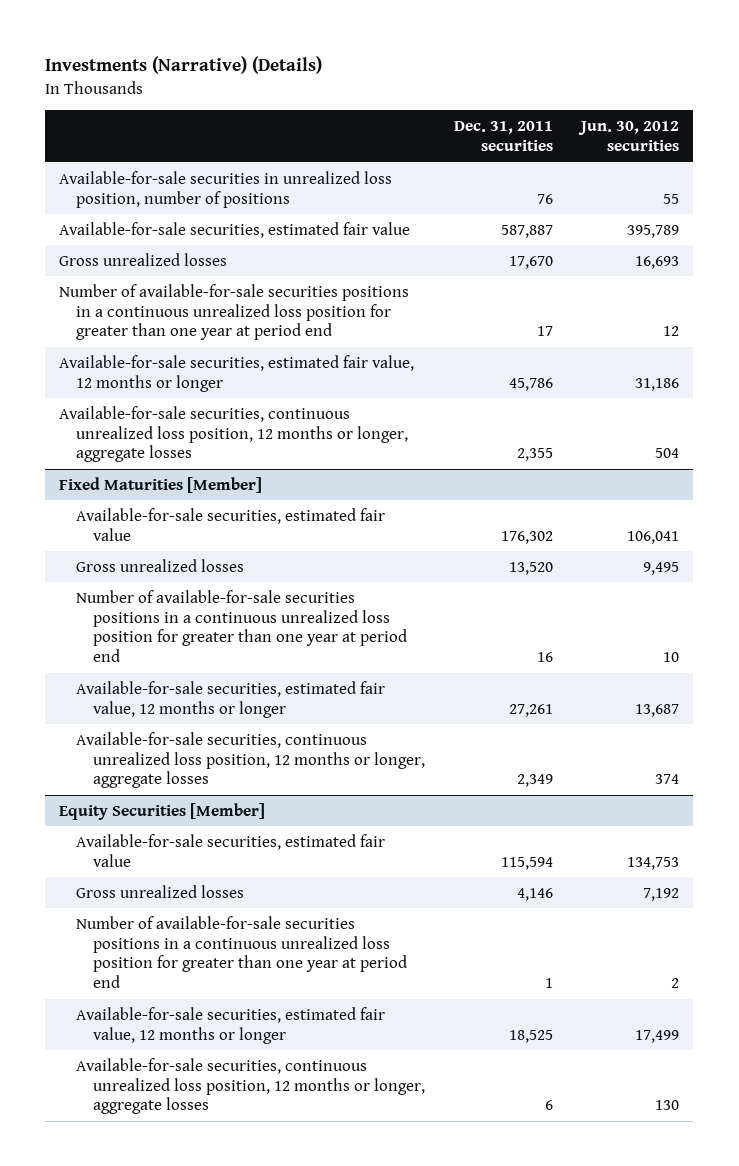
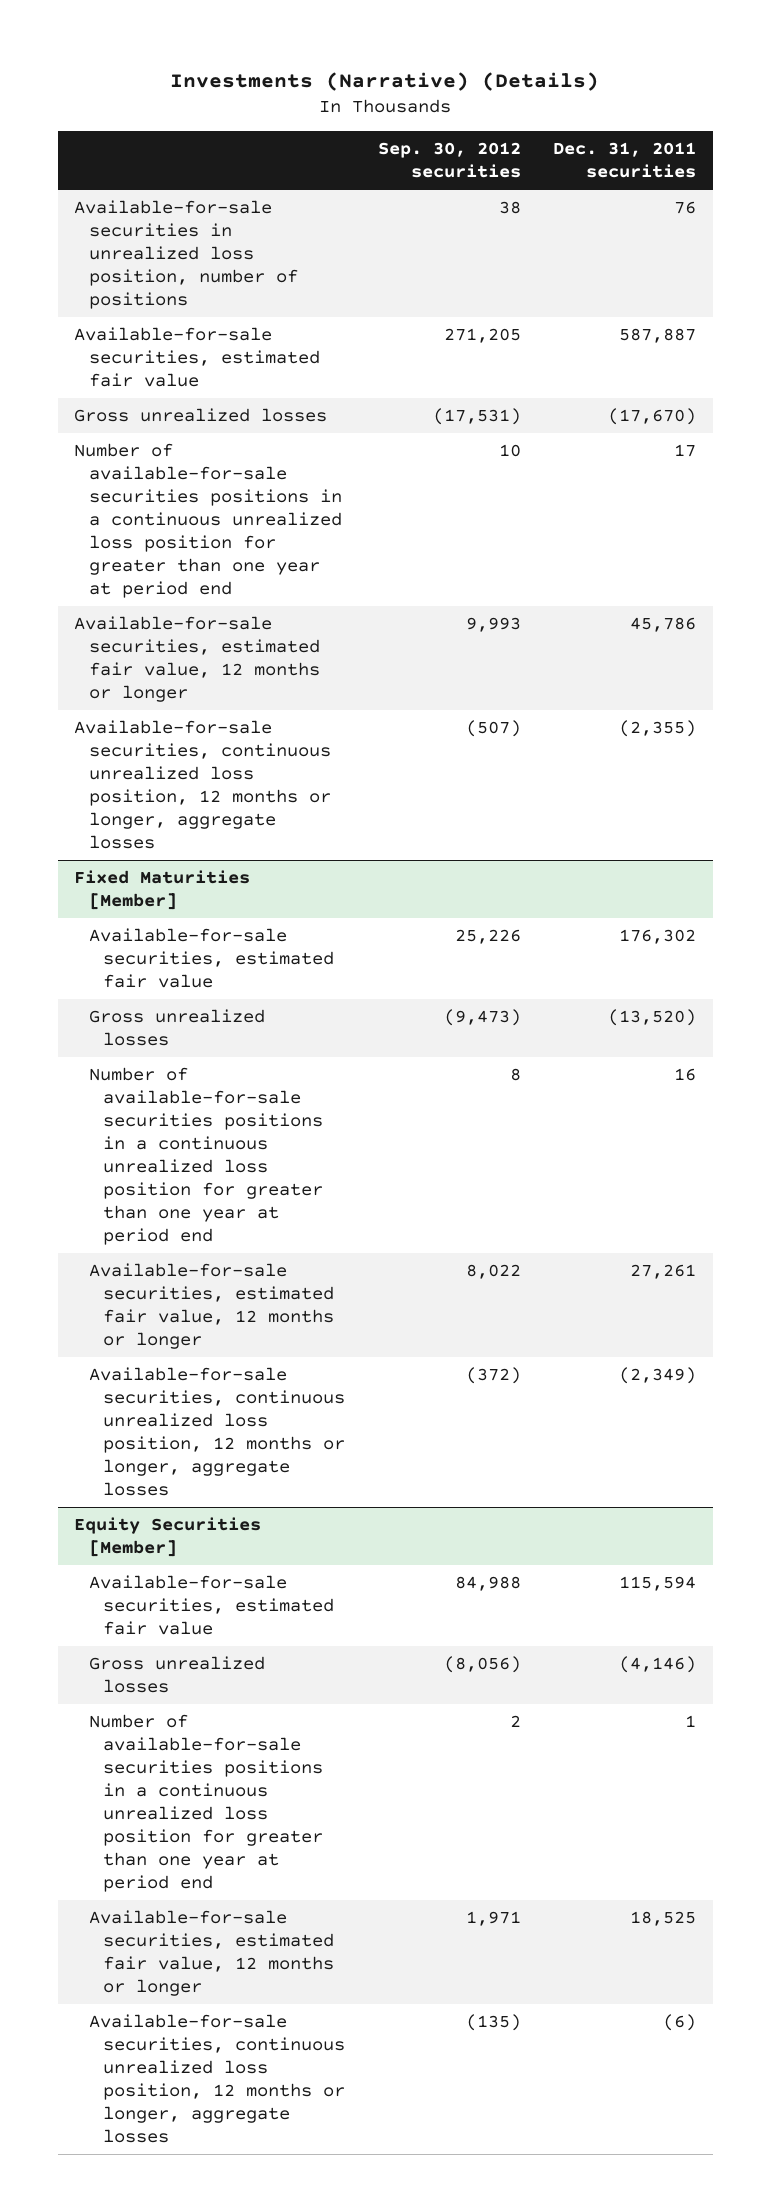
- | Dec. 31, 2011 securities | Jun. 30, 2012 securities
+ | Sep. 30, 2012 securities | Dec. 31, 2011 securities
- Gross unrealized losses | 17,670 | 16,693
+ Gross unrealized losses | (17,531) | (17,670)
- Available-for-sale securities, continuous unrealized loss position, 12 months or longer, aggregate losses | 2,355 | 504
+ Available-for-sale securities, continuous unrealized loss position, 12 months or longer, aggregate losses | (507) | (2,355)
@ Fixed Maturities [Member]
- Gross unrealized losses | 13,520 | 9,495
+ Gross unrealized losses | (9,473) | (13,520)
- Available-for-sale securities, continuous unrealized loss position, 12 months or longer, aggregate losses | 2,349 | 374
+ Available-for-sale securities, continuous unrealized loss position, 12 months or longer, aggregate losses | (372) | (2,349)
@ Equity Securities [Member]
- Gross unrealized losses | 4,146 | 7,192
+ Gross unrealized losses | (8,056) | (4,146)
- Available-for-sale securities, continuous unrealized loss position, 12 months or longer, aggregate losses | 6 | 130
+ Available-for-sale securities, continuous unrealized loss position, 12 months or longer, aggregate losses | (135) | (6)

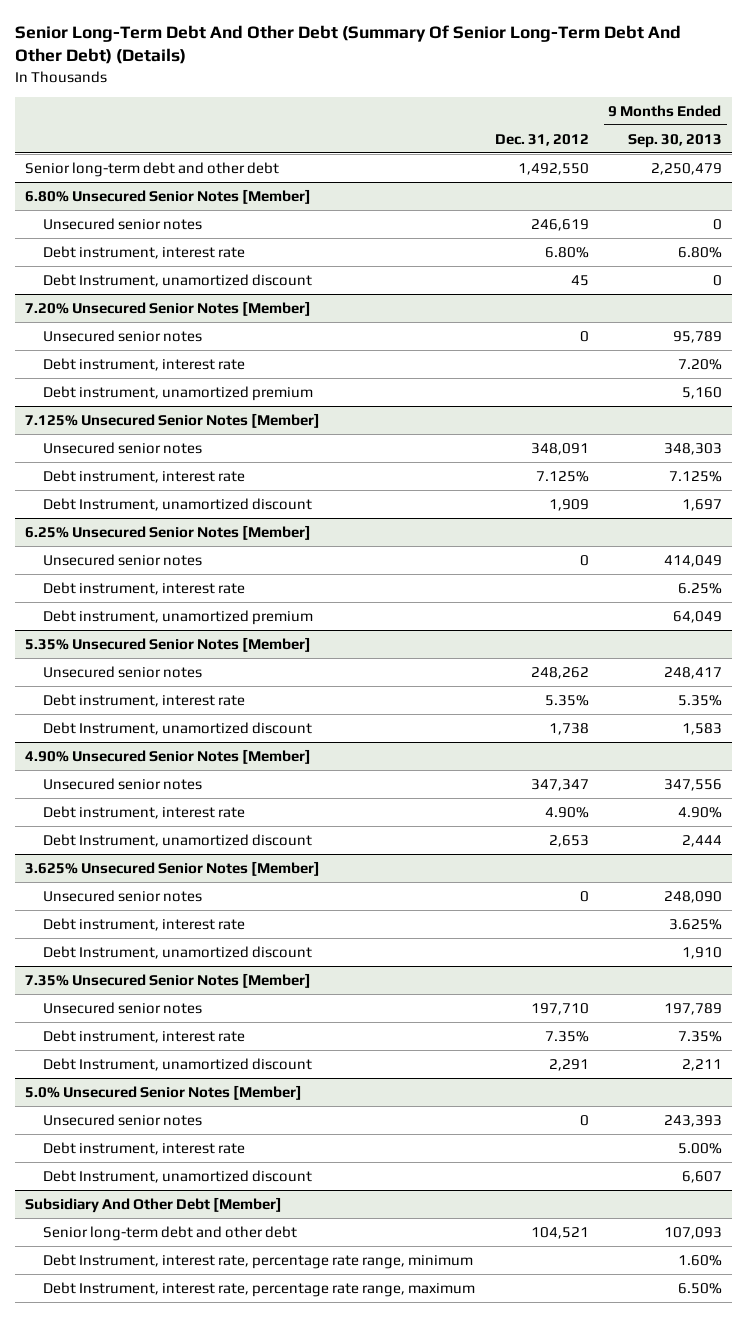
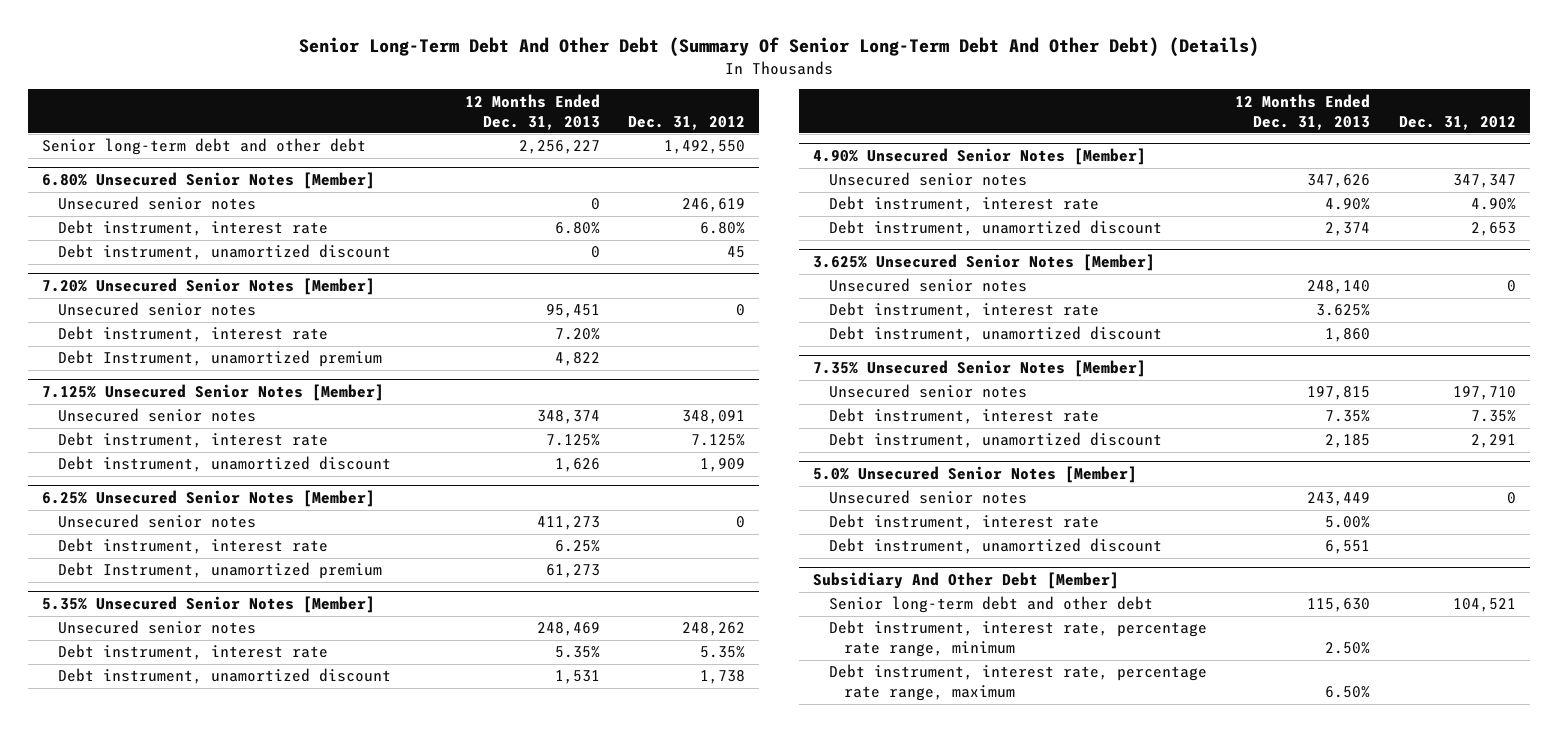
- | Dec. 31, 2012 | 9 Months Ended Sep. 30, 2013
+ | 12 Months Ended Dec. 31, 2013 | Dec. 31, 2012
@ 6.80% Unsecured Senior Notes [Member]
- Debt Instrument, unamortized discount | 45 | 0
+ Debt instrument, unamortized discount | 0 | 45
@ 7.20% Unsecured Senior Notes [Member]
- Debt instrument, unamortized premium | | 5,160
+ Debt Instrument, unamortized premium | 4,822 |
@ 7.125% Unsecured Senior Notes [Member]
- Debt Instrument, unamortized discount | 1,909 | 1,697
+ Debt instrument, unamortized discount | 1,626 | 1,909
@ 6.25% Unsecured Senior Notes [Member]
- Debt instrument, unamortized premium | | 64,049
+ Debt Instrument, unamortized premium | 61,273 |
@ 5.35% Unsecured Senior Notes [Member]
- Debt Instrument, unamortized discount | 1,738 | 1,583
+ Debt instrument, unamortized discount | 1,531 | 1,738
@ 4.90% Unsecured Senior Notes [Member]
- Debt Instrument, unamortized discount | 2,653 | 2,444
+ Debt instrument, unamortized discount | 2,374 | 2,653
@ 3.625% Unsecured Senior Notes [Member]
- Debt Instrument, unamortized discount | | 1,910
+ Debt instrument, unamortized discount | 1,860 |
@ 7.35% Unsecured Senior Notes [Member]
- Debt Instrument, unamortized discount | 2,291 | 2,211
+ Debt instrument, unamortized discount | 2,185 | 2,291
@ 5.0% Unsecured Senior Notes [Member]
- Debt Instrument, unamortized discount | | 6,607
+ Debt instrument, unamortized discount | 6,551 |
@ Subsidiary And Other Debt [Member]
- Debt Instrument, interest rate, percentage rate range, minimum | | 1.60%
- Debt Instrument, interest rate, percentage rate range, maximum | | 6.50%
+ Debt instrument, interest rate, percentage rate range, minimum | 2.50% |
+ Debt instrument, interest rate, percentage rate range, maximum | 6.50% |

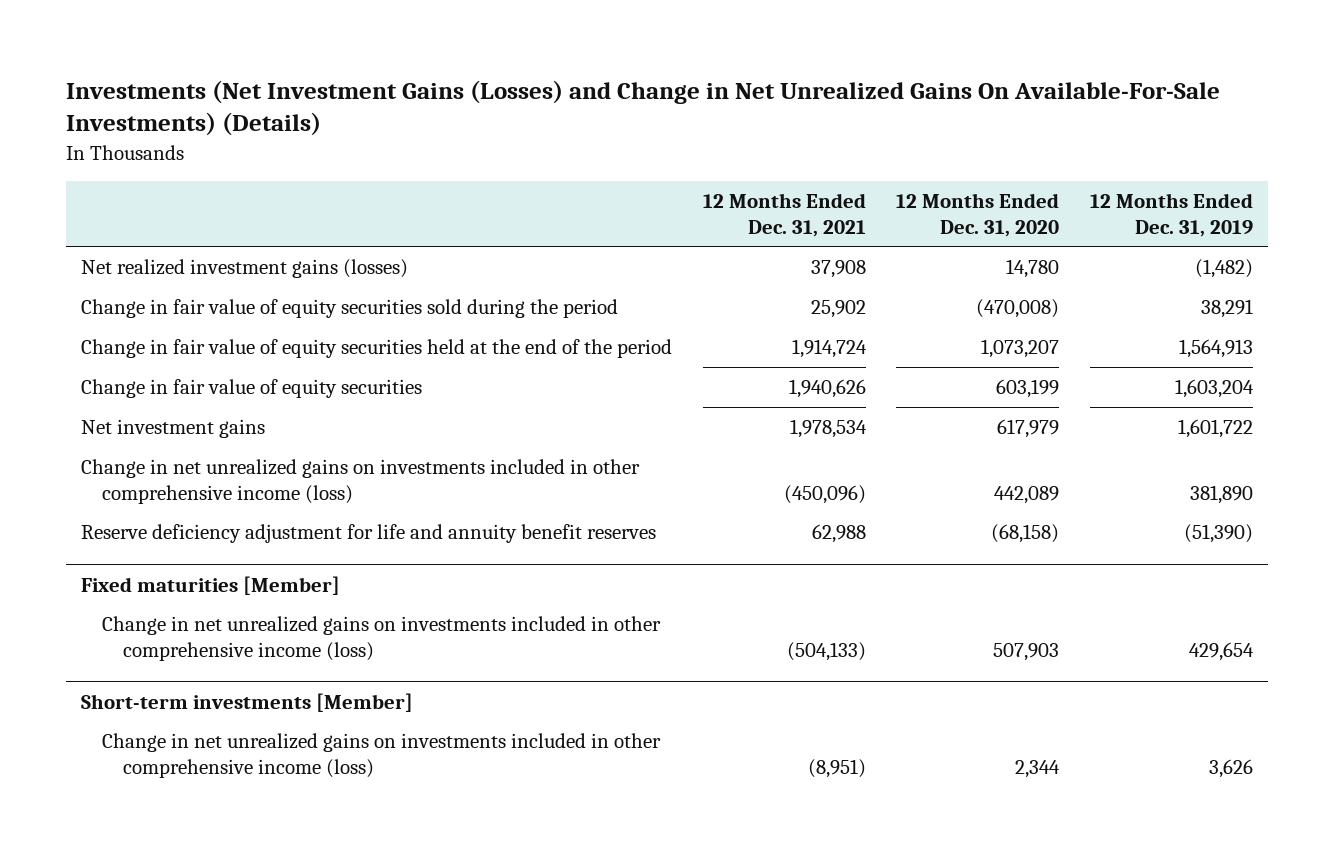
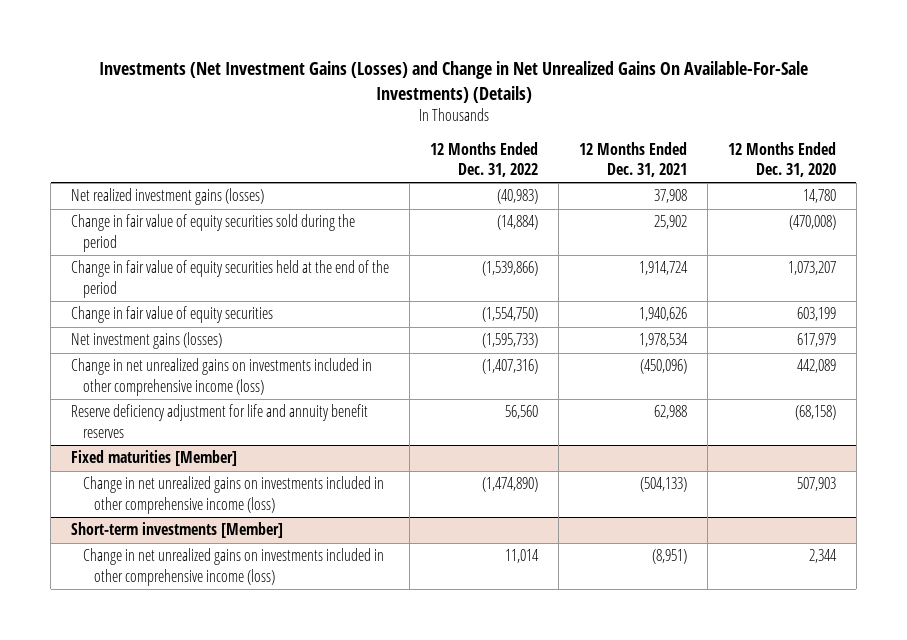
- | 12 Months Ended Dec. 31, 2021 | 12 Months Ended Dec. 31, 2020 | 12 Months Ended Dec. 31, 2019
+ | 12 Months Ended Dec. 31, 2022 | 12 Months Ended Dec. 31, 2021 | 12 Months Ended Dec. 31, 2020
- Net investment gains | 1,978,534 | 617,979 | 1,601,722
+ Net investment gains (losses) | (1,595,733) | 1,978,534 | 617,979

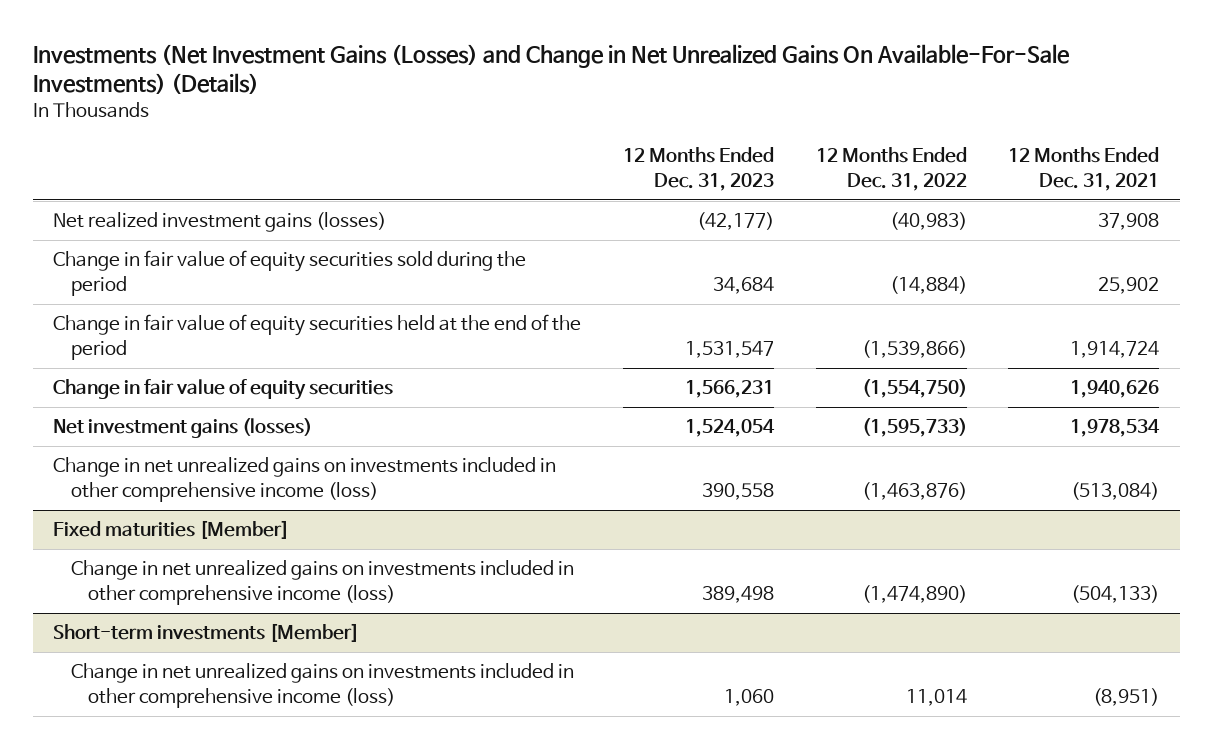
- | 12 Months Ended Dec. 31, 2022 | 12 Months Ended Dec. 31, 2021 | 12 Months Ended Dec. 31, 2020
+ | 12 Months Ended Dec. 31, 2023 | 12 Months Ended Dec. 31, 2022 | 12 Months Ended Dec. 31, 2021
- Change in net unrealized gains on investments included in other comprehensive income (loss) | (1,407,316) | (450,096) | 442,089
- Reserve deficiency adjustment for life and annuity benefit reserves | 56,560 | 62,988 | (68,158)
+ Change in net unrealized gains on investments included in other comprehensive income (loss) | 390,558 | (1,463,876) | (513,084)

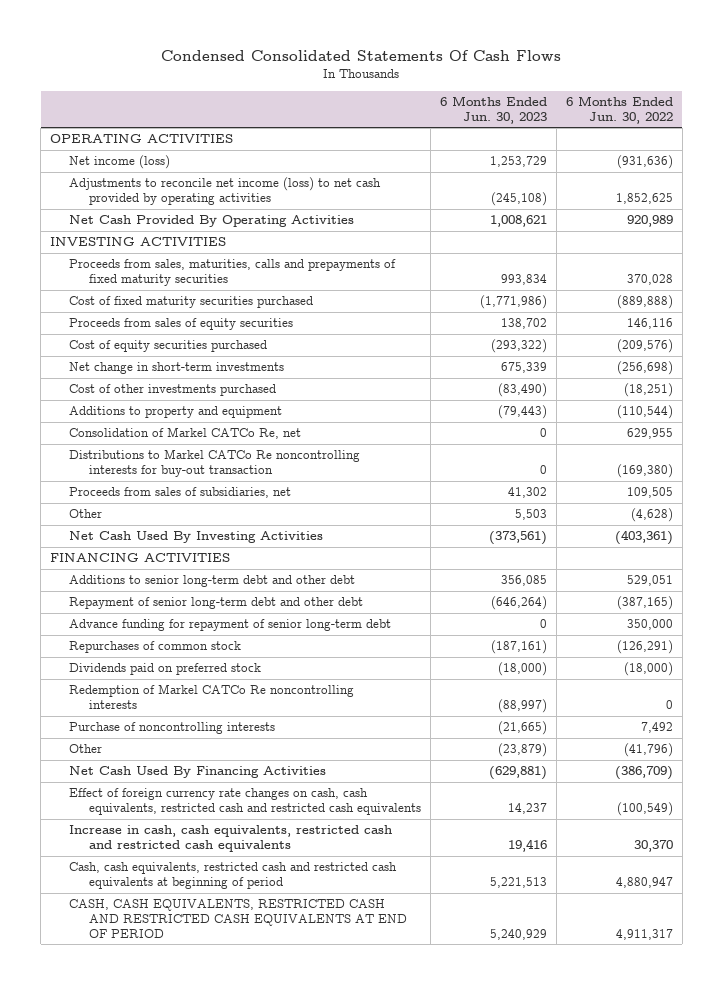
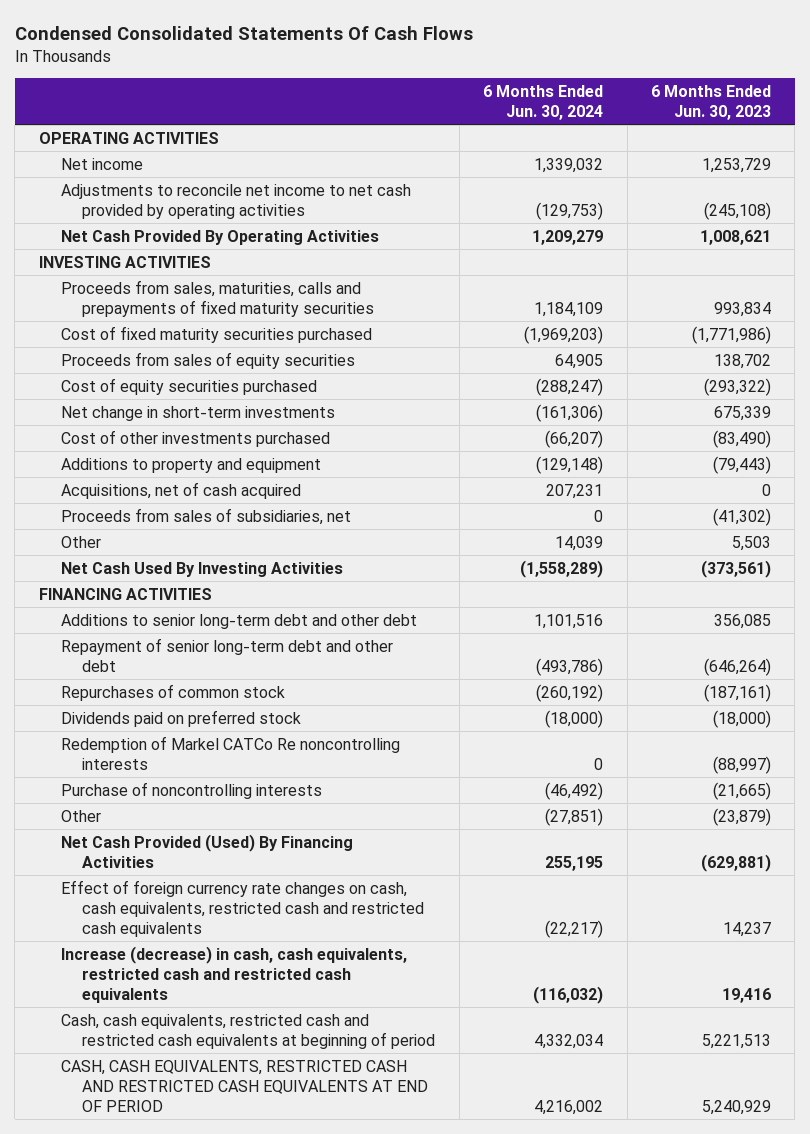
- | 6 Months Ended Jun. 30, 2023 | 6 Months Ended Jun. 30, 2022
+ | 6 Months Ended Jun. 30, 2024 | 6 Months Ended Jun. 30, 2023
- Net income (loss) | 1,253,729 | (931,636)
- Adjustments to reconcile net income (loss) to net cash provided by operating activities | (245,108) | 1,852,625
+ Net income | 1,339,032 | 1,253,729
+ Adjustments to reconcile net income to net cash provided by operating activities | (129,753) | (245,108)
- Consolidation of Markel CATCo Re, net | 0 | 629,955
- Distributions to Markel CATCo Re noncontrolling interests for buy-out transaction | 0 | (169,380)
- Proceeds from sales of subsidiaries, net | 41,302 | 109,505
+ Acquisitions, net of cash acquired | 207,231 | 0
+ Proceeds from sales of subsidiaries, net | 0 | (41,302)
- Advance funding for repayment of senior long-term debt | 0 | 350,000
- Net Cash Used By Financing Activities | (629,881) | (386,709)
+ Net Cash Provided (Used) By Financing Activities | 255,195 | (629,881)
- Increase in cash, cash equivalents, restricted cash and restricted cash equivalents | 19,416 | 30,370
+ Increase (decrease) in cash, cash equivalents, restricted cash and restricted cash equivalents | (116,032) | 19,416

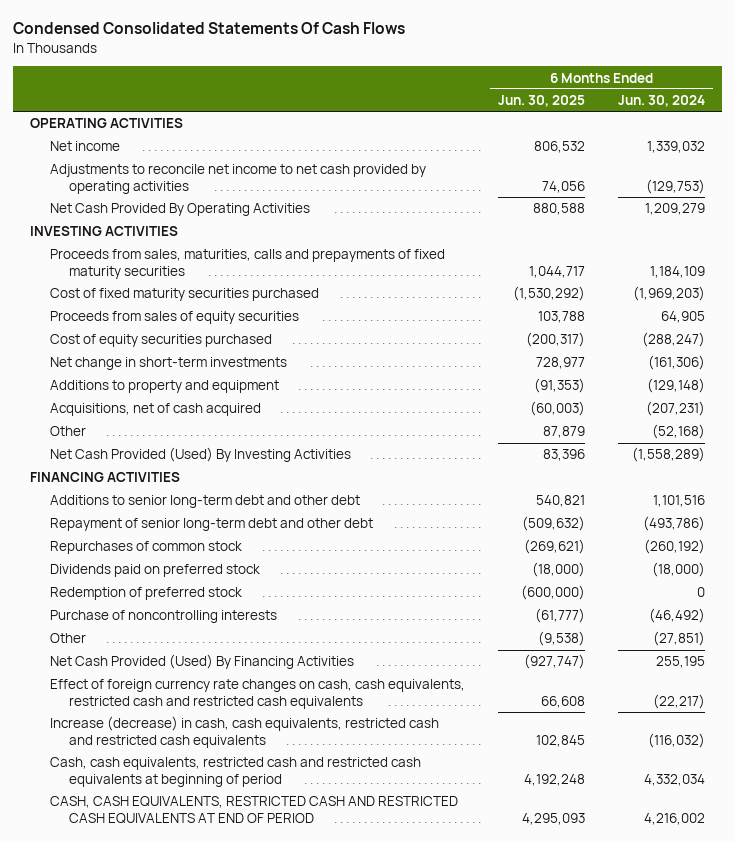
- | 6 Months Ended Jun. 30, 2024 | 6 Months Ended Jun. 30, 2023
+ | 6 Months Ended Jun. 30, 2025 | 6 Months Ended Jun. 30, 2024
- Cost of other investments purchased | (66,207) | (83,490)
- Acquisitions, net of cash acquired | 207,231 | 0
- Proceeds from sales of subsidiaries, net | 0 | (41,302)
- Other | 14,039 | 5,503
- Net Cash Used By Investing Activities | (1,558,289) | (373,561)
+ Acquisitions, net of cash acquired | (60,003) | (207,231)
+ Other | 87,879 | (52,168)
+ Net Cash Provided (Used) By Investing Activities | 83,396 | (1,558,289)
- Redemption of Markel CATCo Re noncontrolling interests | 0 | (88,997)
+ Redemption of preferred stock | (600,000) | 0

